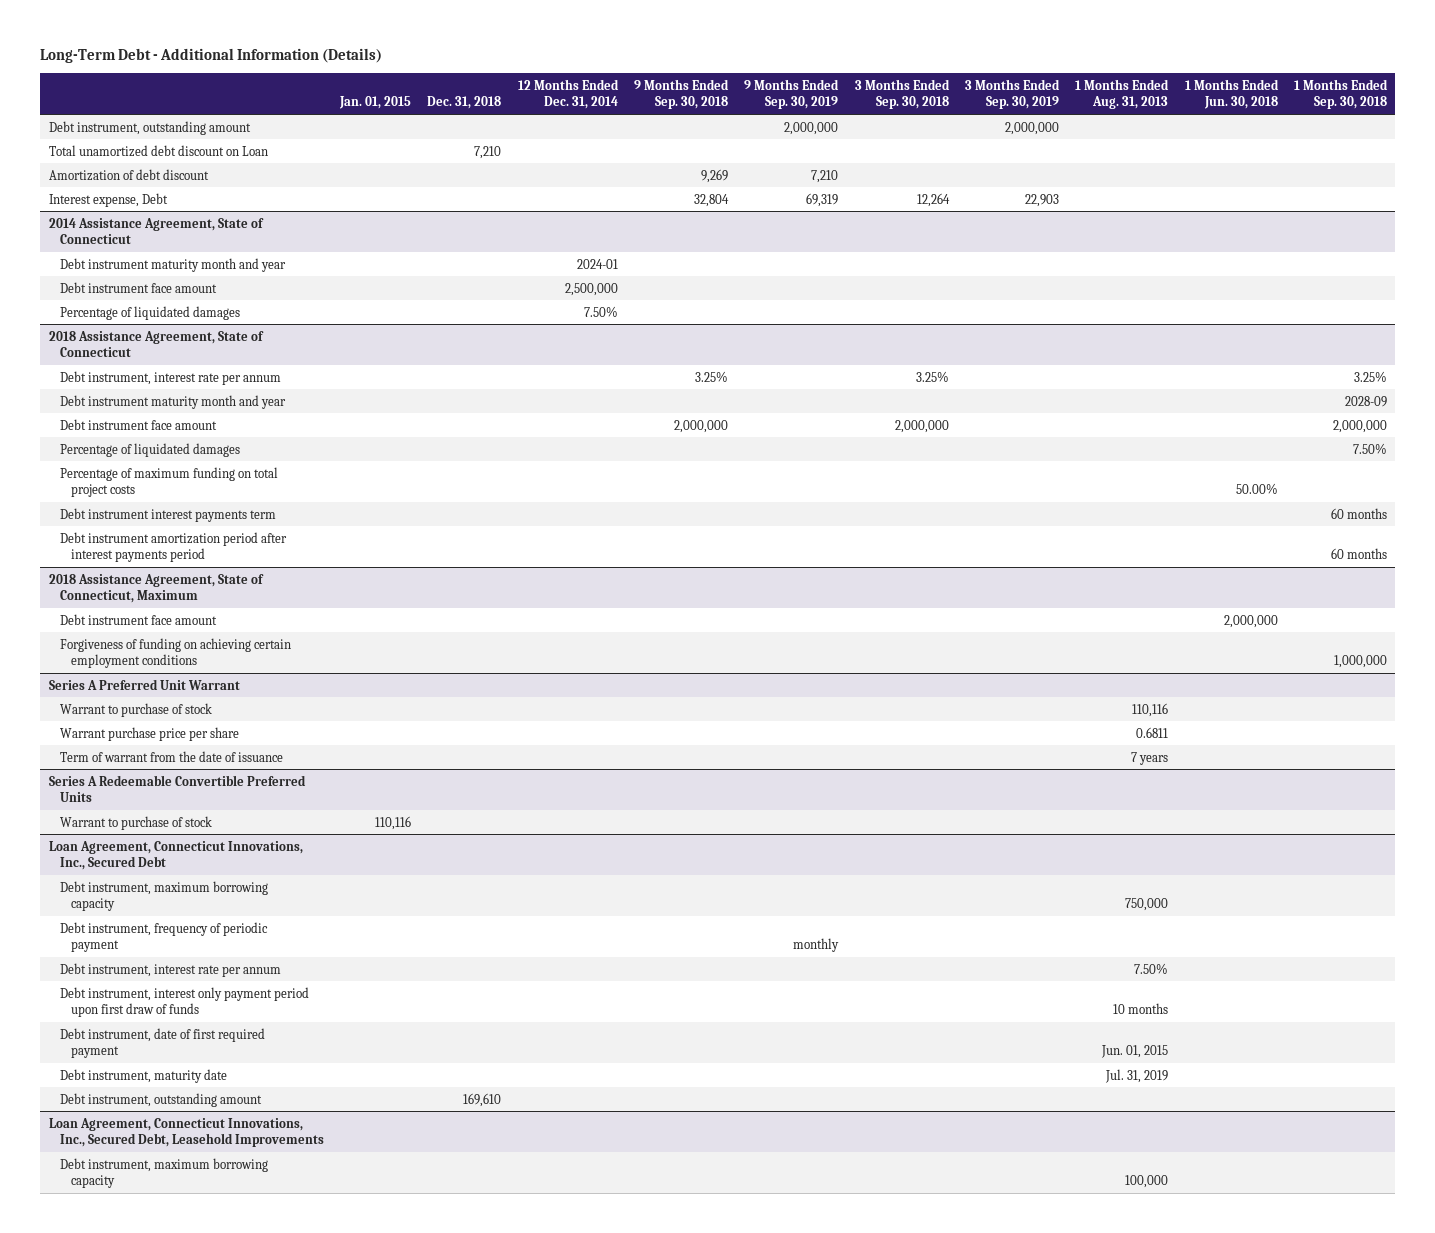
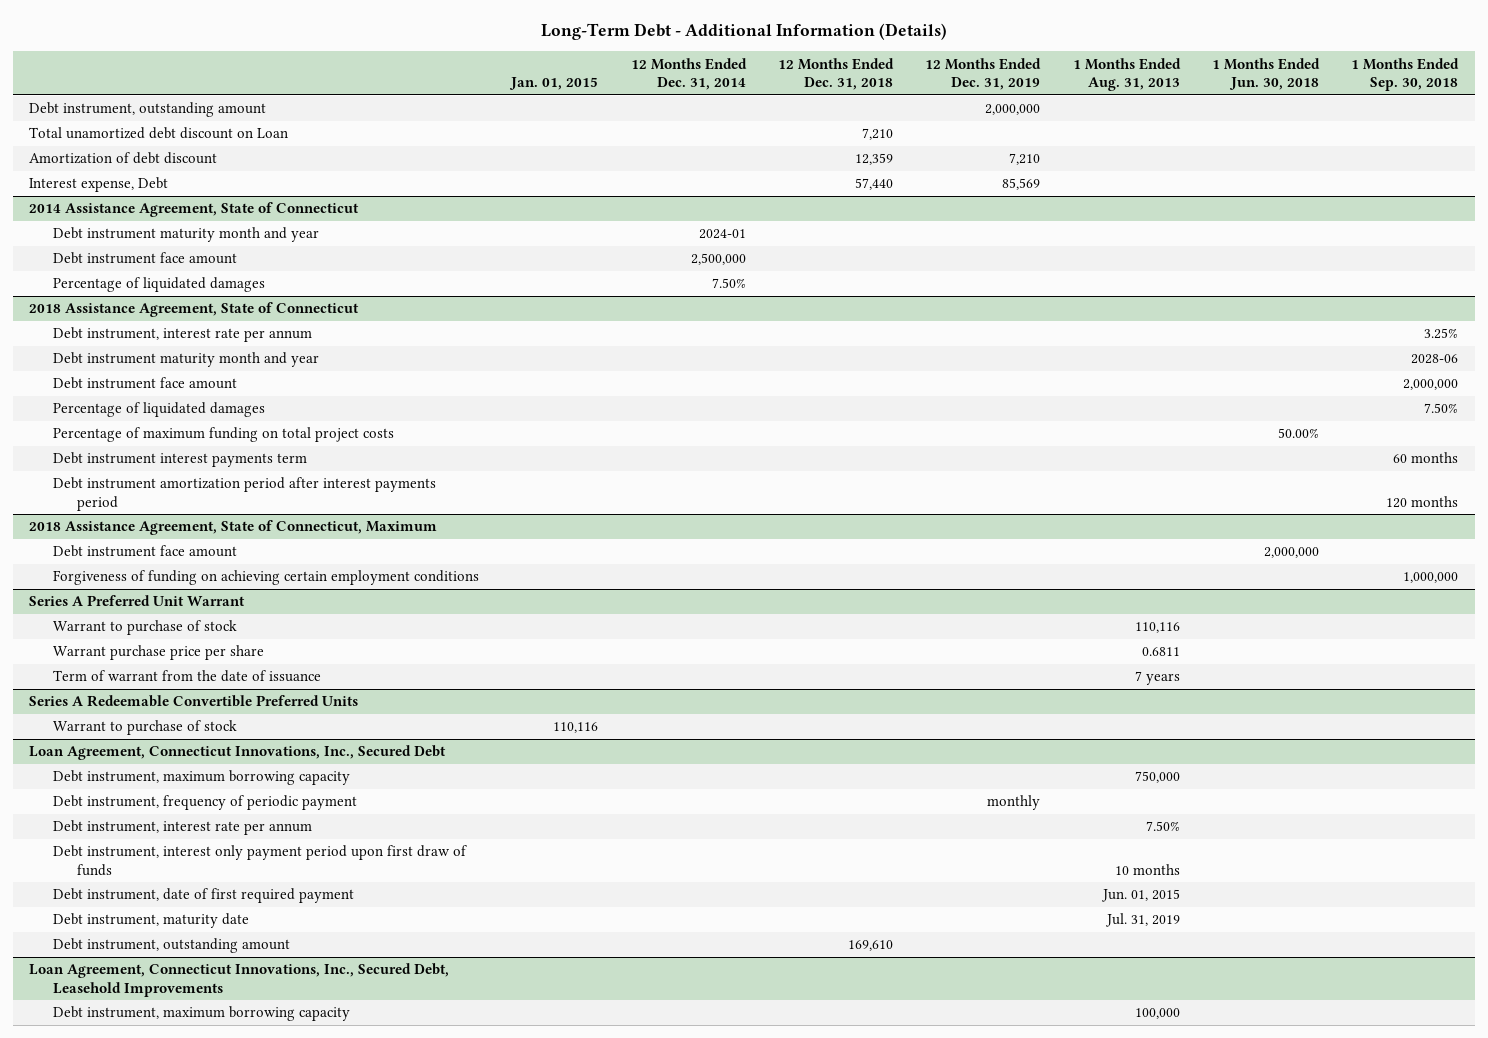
- | Jan. 01, 2015 | Dec. 31, 2018 | 12 Months Ended Dec. 31, 2014 | 9 Months Ended Sep. 30, 2018 | 9 Months Ended Sep. 30, 2019 | 3 Months Ended Sep. 30, 2018 | 3 Months Ended Sep. 30, 2019 | 1 Months Ended Aug. 31, 2013 | 1 Months Ended Jun. 30, 2018 | 1 Months Ended Sep. 30, 2018
+ | Jan. 01, 2015 | 12 Months Ended Dec. 31, 2014 | 12 Months Ended Dec. 31, 2018 | 12 Months Ended Dec. 31, 2019 | 1 Months Ended Aug. 31, 2013 | 1 Months Ended Jun. 30, 2018 | 1 Months Ended Sep. 30, 2018
@ 2018 Assistance Agreement, State of Connecticut
- Debt instrument maturity month and year | | | | | | | | | | 2028-09
+ Debt instrument maturity month and year | | | | | | | 2028-06
- Debt instrument amortization period after interest payments period | | | | | | | | | | 60 months
+ Debt instrument amortization period after interest payments period | | | | | | | 120 months

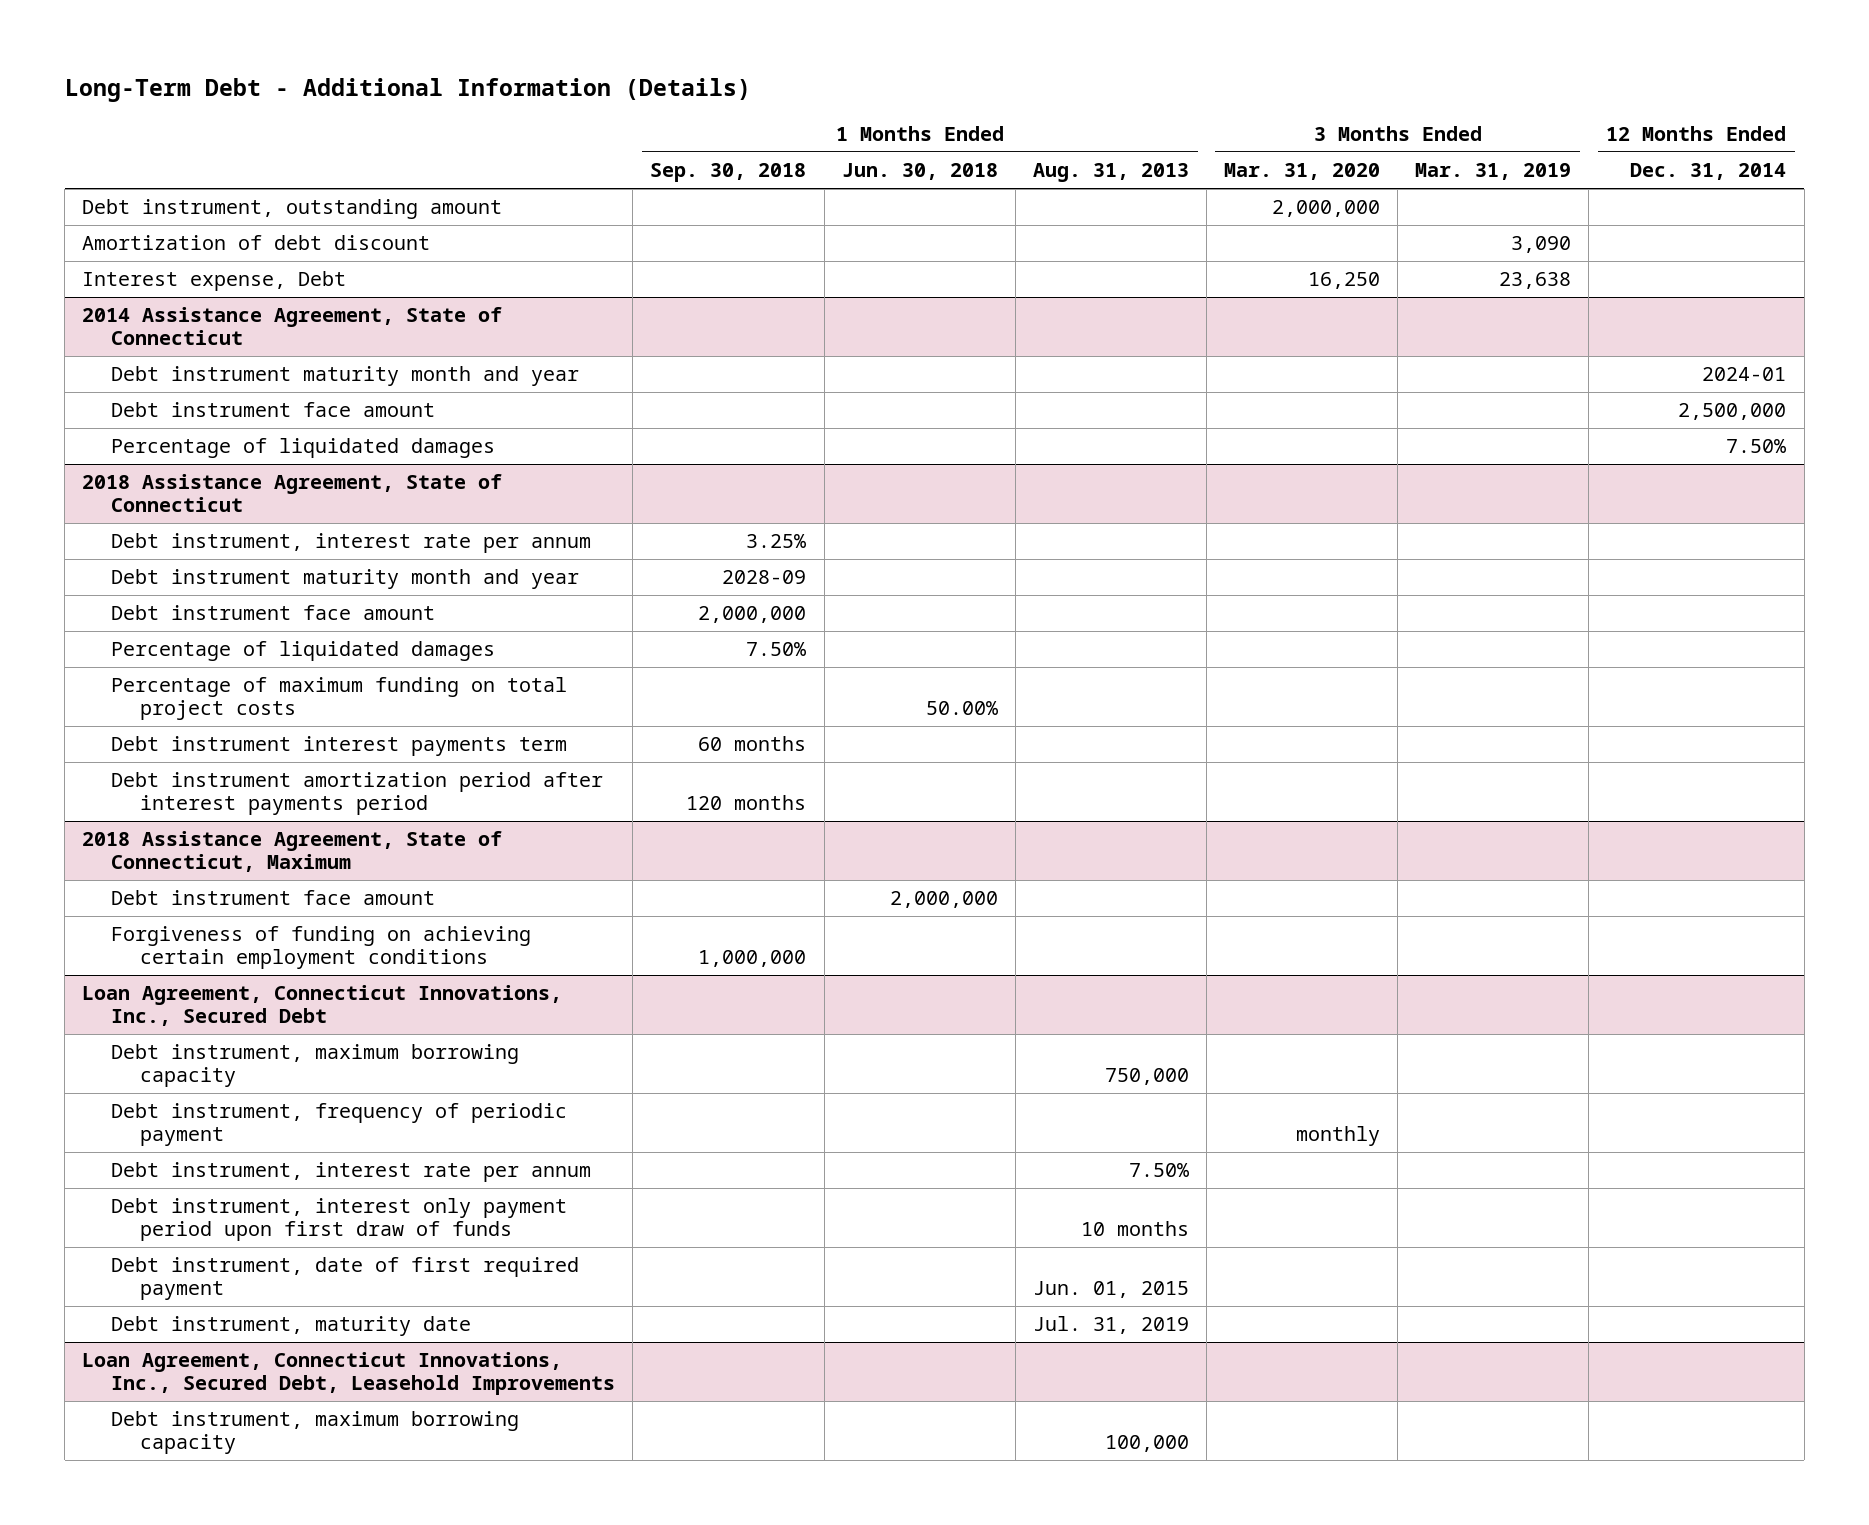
- | Jan. 01, 2015 | 12 Months Ended Dec. 31, 2014 | 12 Months Ended Dec. 31, 2018 | 12 Months Ended Dec. 31, 2019 | 1 Months Ended Aug. 31, 2013 | 1 Months Ended Jun. 30, 2018 | 1 Months Ended Sep. 30, 2018
+ | 1 Months Ended Sep. 30, 2018 | 1 Months Ended Jun. 30, 2018 | 1 Months Ended Aug. 31, 2013 | 3 Months Ended Mar. 31, 2020 | 3 Months Ended Mar. 31, 2019 | 12 Months Ended Dec. 31, 2014
- Total unamortized debt discount on Loan | | | 7,210 | | | |
@ 2018 Assistance Agreement, State of Connecticut
- Debt instrument maturity month and year | | | | | | | 2028-06
+ Debt instrument maturity month and year | 2028-09 | | | | |
- Series A Preferred Unit Warrant
- Warrant to purchase of stock | | | | | 110,116 | |
- Warrant purchase price per share | | | | | 0.6811 | |
- Term of warrant from the date of issuance | | | | | 7 years | |
- Series A Redeemable Convertible Preferred Units
- Warrant to purchase of stock | 110,116 | | | | | |
@ Loan Agreement, Connecticut Innovations, Inc., Secured Debt
- Debt instrument, outstanding amount | | | 169,610 | | | |

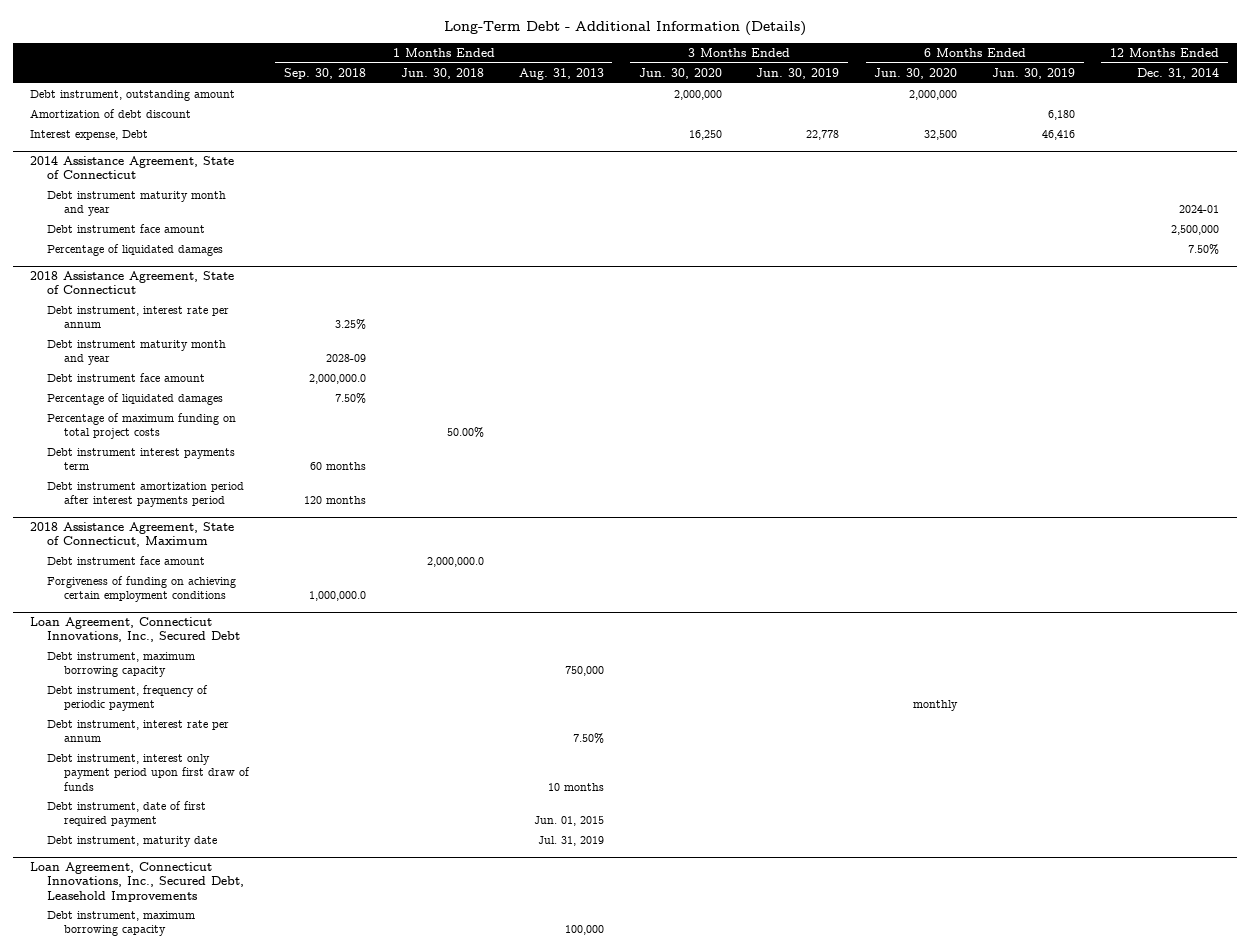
- | 1 Months Ended Sep. 30, 2018 | 1 Months Ended Jun. 30, 2018 | 1 Months Ended Aug. 31, 2013 | 3 Months Ended Mar. 31, 2020 | 3 Months Ended Mar. 31, 2019 | 12 Months Ended Dec. 31, 2014
+ | 1 Months Ended Sep. 30, 2018 | 1 Months Ended Jun. 30, 2018 | 1 Months Ended Aug. 31, 2013 | 3 Months Ended Jun. 30, 2020 | 3 Months Ended Jun. 30, 2019 | 6 Months Ended Jun. 30, 2020 | 6 Months Ended Jun. 30, 2019 | 12 Months Ended Dec. 31, 2014
@ 2018 Assistance Agreement, State of Connecticut
- Debt instrument face amount | 2,000,000 | | | | |
+ Debt instrument face amount | 2,000,000.0 | | | | | | |
@ 2018 Assistance Agreement, State of Connecticut, Maximum
- Debt instrument face amount | | 2,000,000 | | | |
- Forgiveness of funding on achieving certain employment conditions | 1,000,000 | | | | |
+ Debt instrument face amount | | 2,000,000.0 | | | | | |
+ Forgiveness of funding on achieving certain employment conditions | 1,000,000.0 | | | | | | |

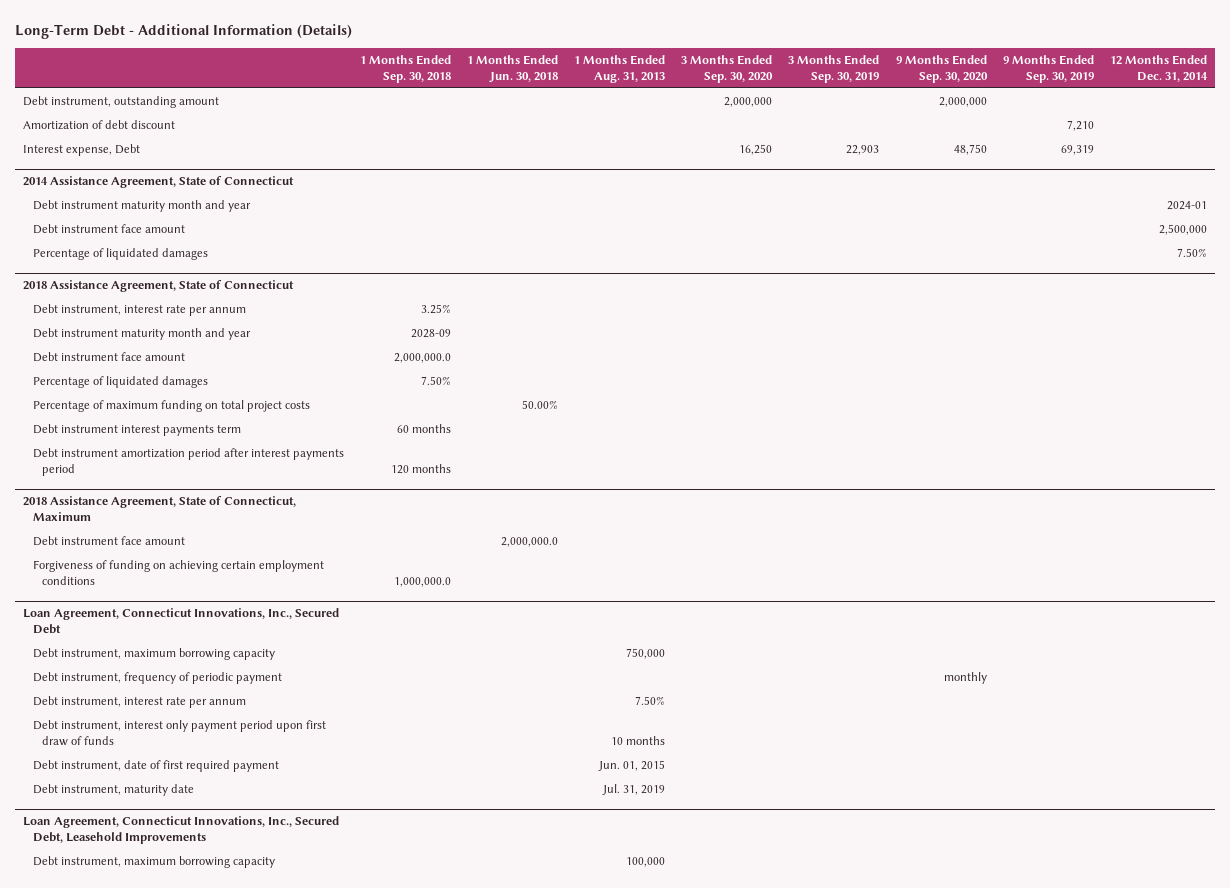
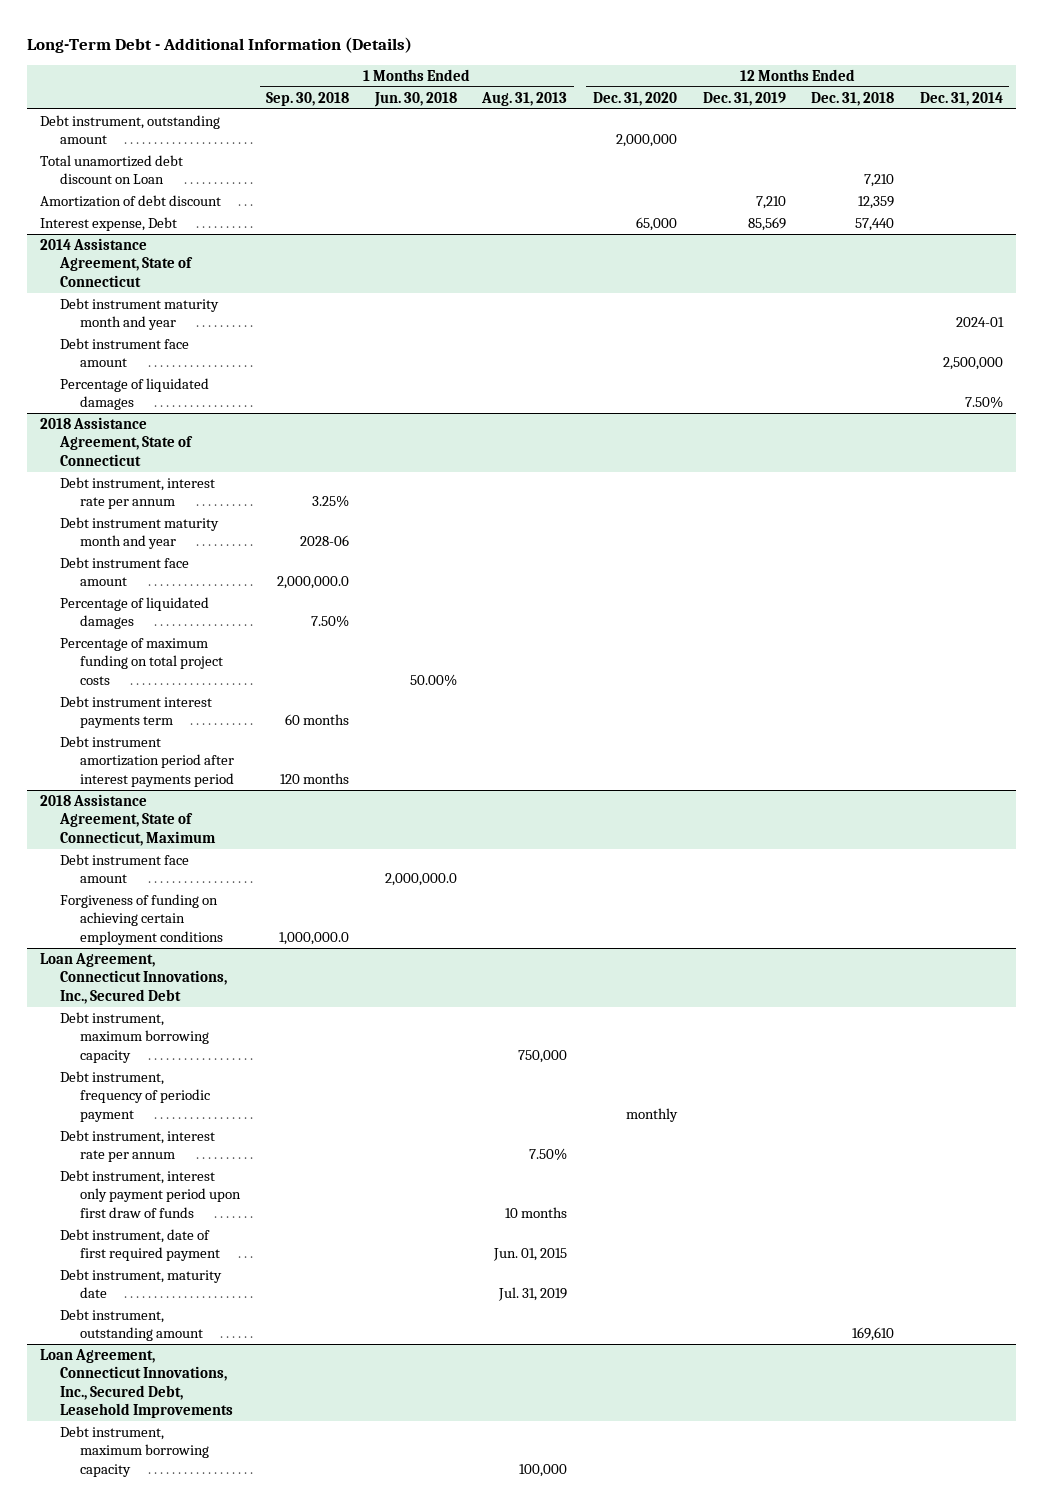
- | 1 Months Ended Sep. 30, 2018 | 1 Months Ended Jun. 30, 2018 | 1 Months Ended Aug. 31, 2013 | 3 Months Ended Sep. 30, 2020 | 3 Months Ended Sep. 30, 2019 | 9 Months Ended Sep. 30, 2020 | 9 Months Ended Sep. 30, 2019 | 12 Months Ended Dec. 31, 2014
+ | 1 Months Ended Sep. 30, 2018 | 1 Months Ended Jun. 30, 2018 | 1 Months Ended Aug. 31, 2013 | 12 Months Ended Dec. 31, 2020 | 12 Months Ended Dec. 31, 2019 | 12 Months Ended Dec. 31, 2018 | 12 Months Ended Dec. 31, 2014
+ Total unamortized debt discount on Loan | | | | | | 7,210 |
@ 2018 Assistance Agreement, State of Connecticut
- Debt instrument maturity month and year | 2028-09 | | | | | | |
+ Debt instrument maturity month and year | 2028-06 | | | | | |
@ Loan Agreement, Connecticut Innovations, Inc., Secured Debt
+ Debt instrument, outstanding amount | | | | | | 169,610 |

